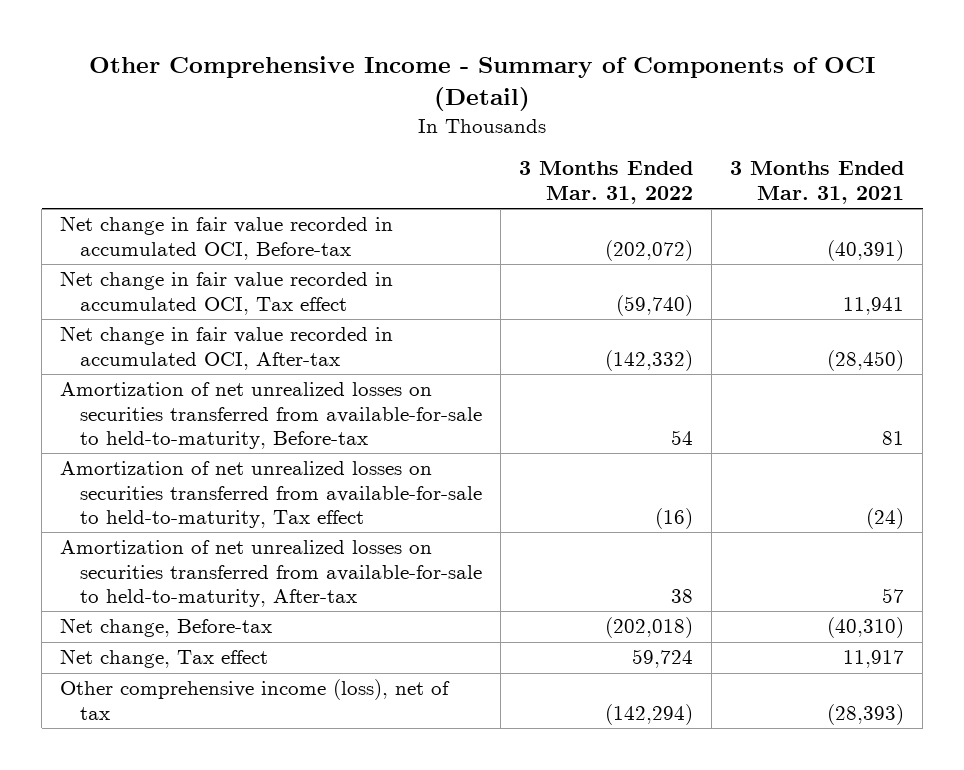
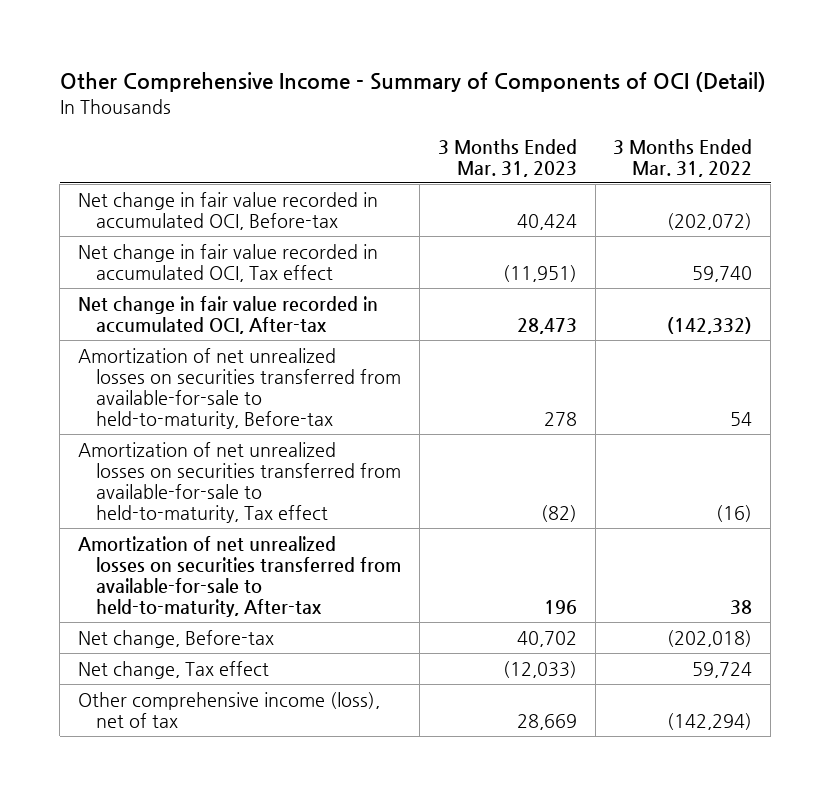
- | 3 Months Ended Mar. 31, 2022 | 3 Months Ended Mar. 31, 2021
+ | 3 Months Ended Mar. 31, 2023 | 3 Months Ended Mar. 31, 2022
- Net change in fair value recorded in accumulated OCI, Tax effect | (59,740) | 11,941
+ Net change in fair value recorded in accumulated OCI, Tax effect | (11,951) | 59,740

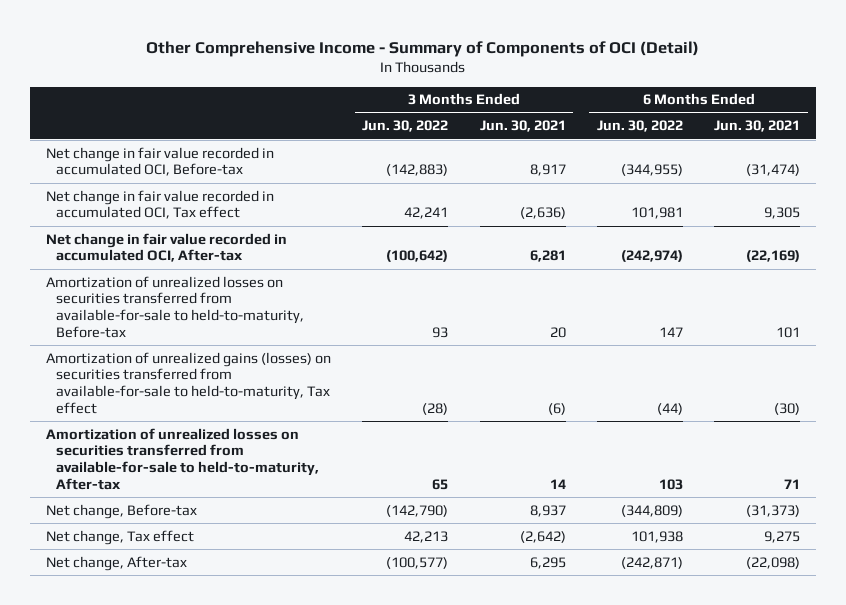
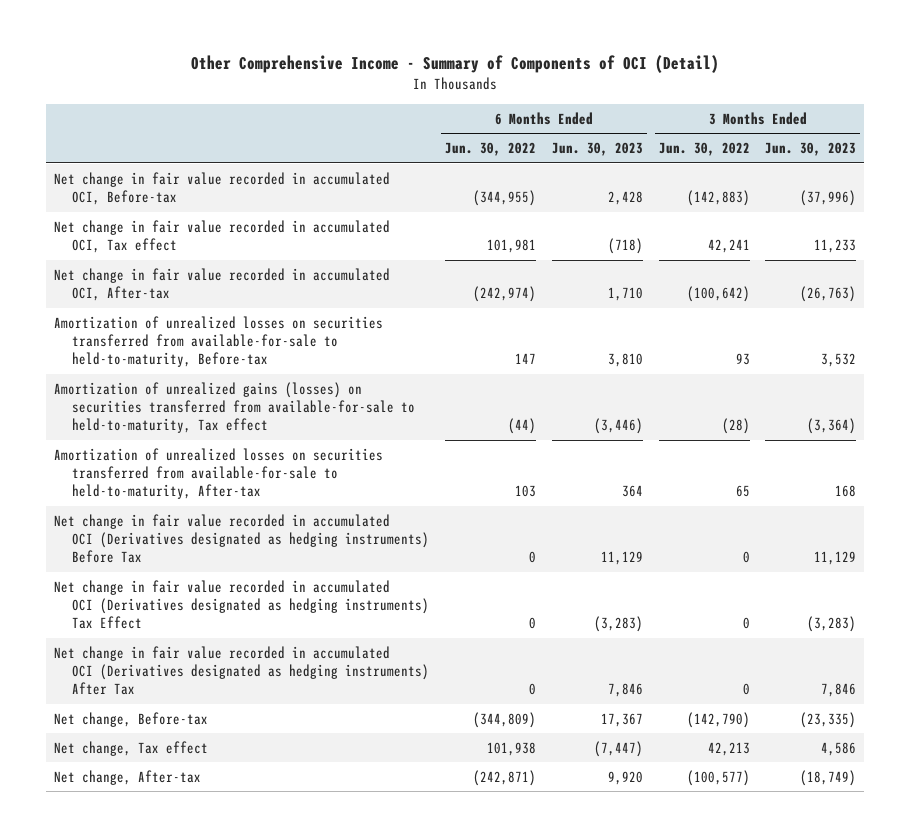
- | 3 Months Ended Jun. 30, 2022 | 3 Months Ended Jun. 30, 2021 | 6 Months Ended Jun. 30, 2022 | 6 Months Ended Jun. 30, 2021
+ | 6 Months Ended Jun. 30, 2022 | 6 Months Ended Jun. 30, 2023 | 3 Months Ended Jun. 30, 2022 | 3 Months Ended Jun. 30, 2023
+ Net change in fair value recorded in accumulated OCI (Derivatives designated as hedging instruments) Before Tax | 0 | 11,129 | 0 | 11,129
+ Net change in fair value recorded in accumulated OCI (Derivatives designated as hedging instruments) Tax Effect | 0 | (3,283) | 0 | (3,283)
+ Net change in fair value recorded in accumulated OCI (Derivatives designated as hedging instruments) After Tax | 0 | 7,846 | 0 | 7,846

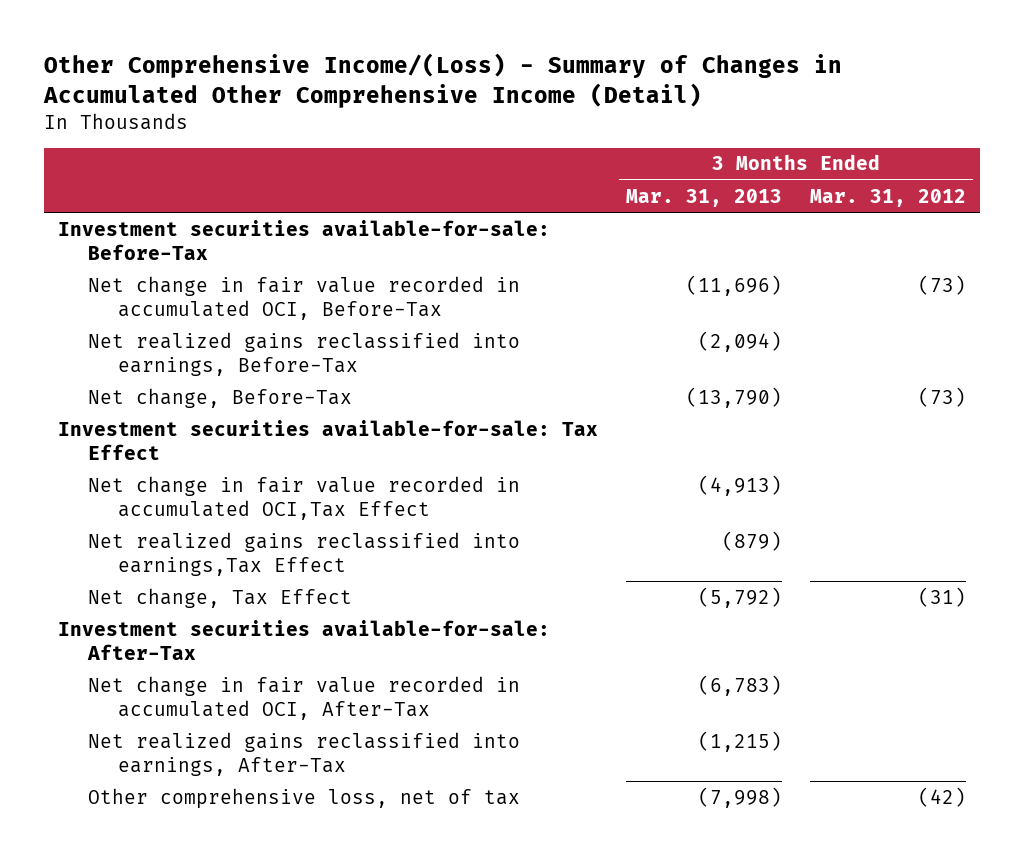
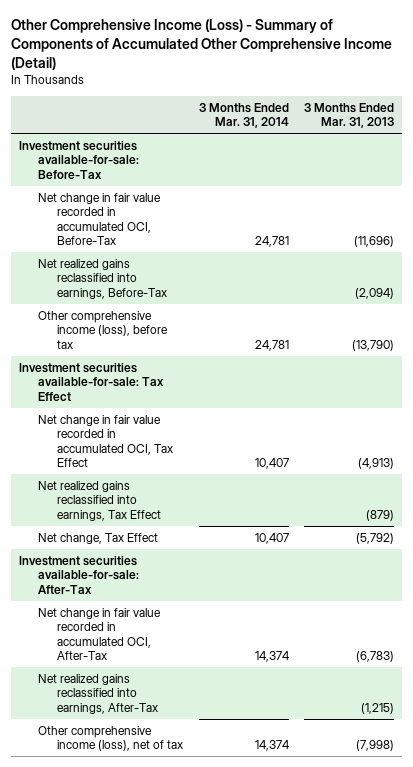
- Other Comprehensive Income/(Loss) - Summary of Changes in Accumulated Other Comprehensive Income (Detail)
+ Other Comprehensive Income (Loss) - Summary of Components of Accumulated Other Comprehensive Income (Detail)
- | 3 Months Ended Mar. 31, 2013 | 3 Months Ended Mar. 31, 2012
+ | 3 Months Ended Mar. 31, 2014 | 3 Months Ended Mar. 31, 2013
- Net change, Before-Tax | (13,790) | (73)
+ Other comprehensive income (loss), before tax | 24,781 | (13,790)
- Net change in fair value recorded in accumulated OCI,Tax Effect | (4,913) |
- Net realized gains reclassified into earnings,Tax Effect | (879) |
+ Net change in fair value recorded in accumulated OCI, Tax Effect | 10,407 | (4,913)
+ Net realized gains reclassified into earnings, Tax Effect | | (879)
- Other comprehensive loss, net of tax | (7,998) | (42)
+ Other comprehensive income (loss), net of tax | 14,374 | (7,998)

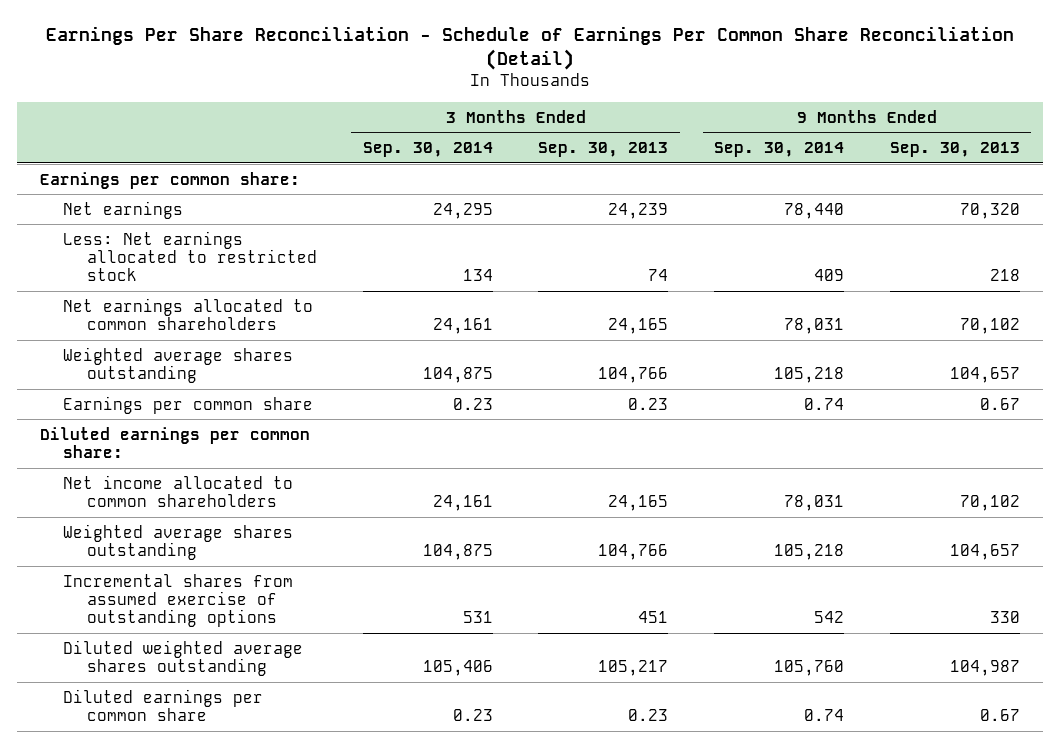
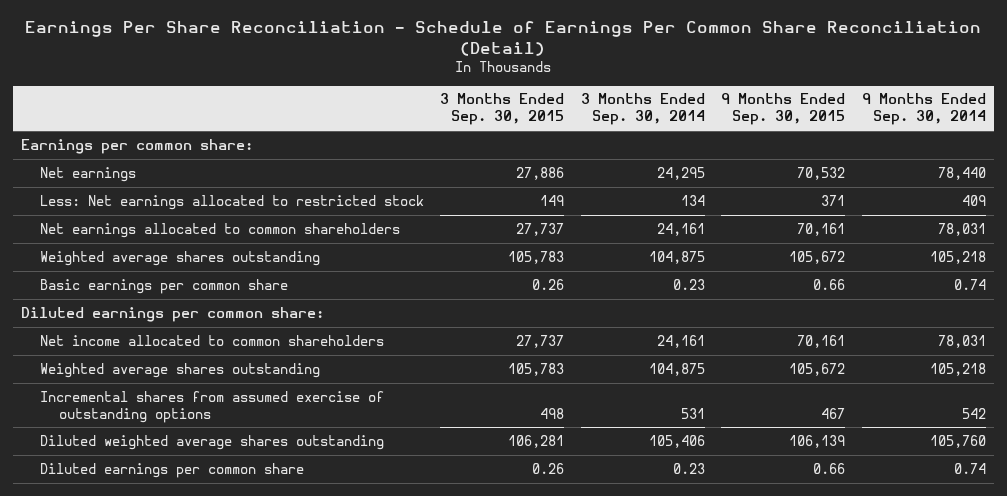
- | 3 Months Ended Sep. 30, 2014 | 3 Months Ended Sep. 30, 2013 | 9 Months Ended Sep. 30, 2014 | 9 Months Ended Sep. 30, 2013
+ | 3 Months Ended Sep. 30, 2015 | 3 Months Ended Sep. 30, 2014 | 9 Months Ended Sep. 30, 2015 | 9 Months Ended Sep. 30, 2014
- Earnings per common share | 0.23 | 0.23 | 0.74 | 0.67
+ Basic earnings per common share | 0.26 | 0.23 | 0.66 | 0.74

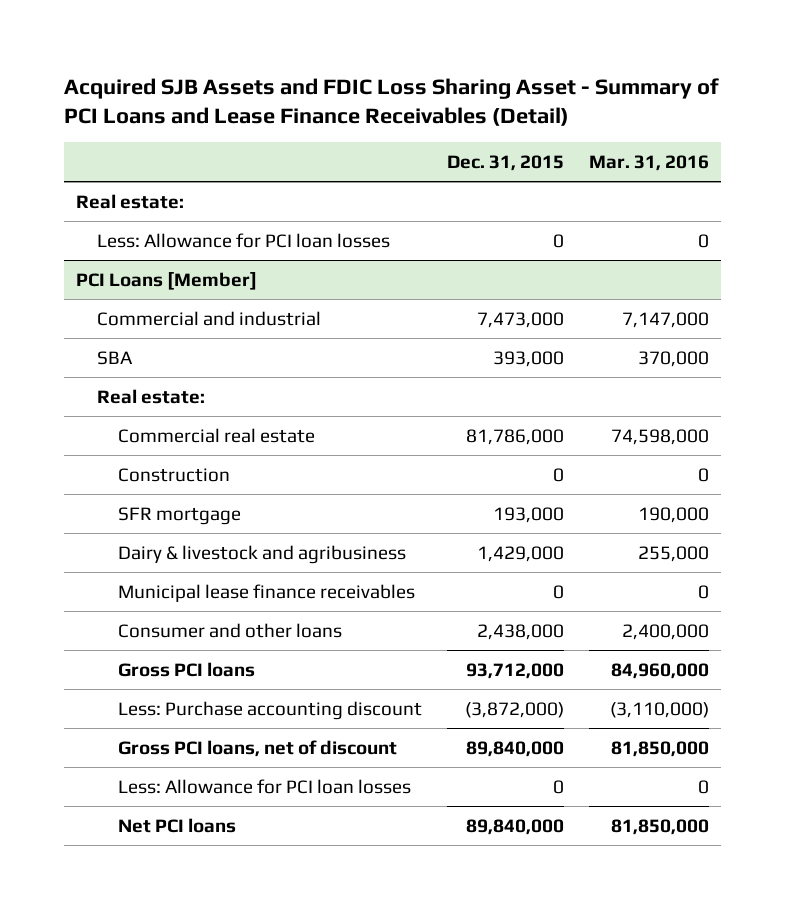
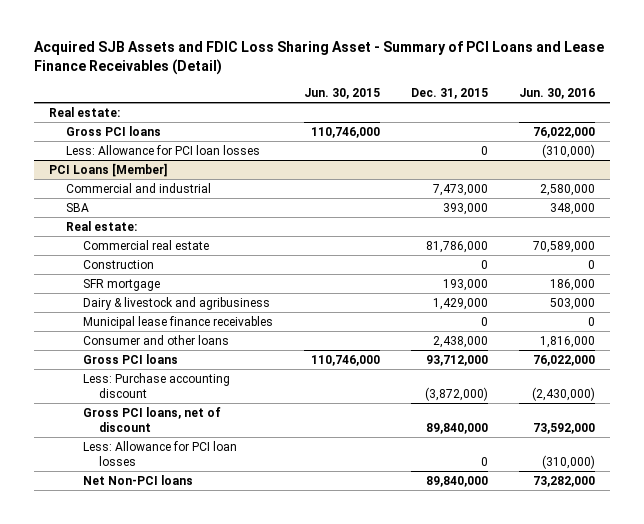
- | Dec. 31, 2015 | Mar. 31, 2016
+ | Jun. 30, 2015 | Dec. 31, 2015 | Jun. 30, 2016
+ Gross PCI loans | 110,746,000 | | 76,022,000
@ PCI Loans [Member]
- Net PCI loans | 89,840,000 | 81,850,000
+ Net Non-PCI loans | | 89,840,000 | 73,282,000

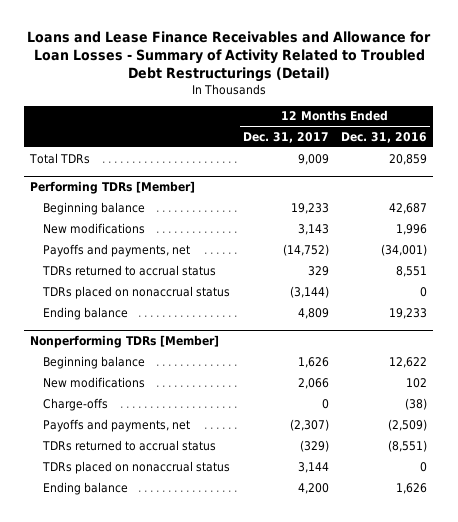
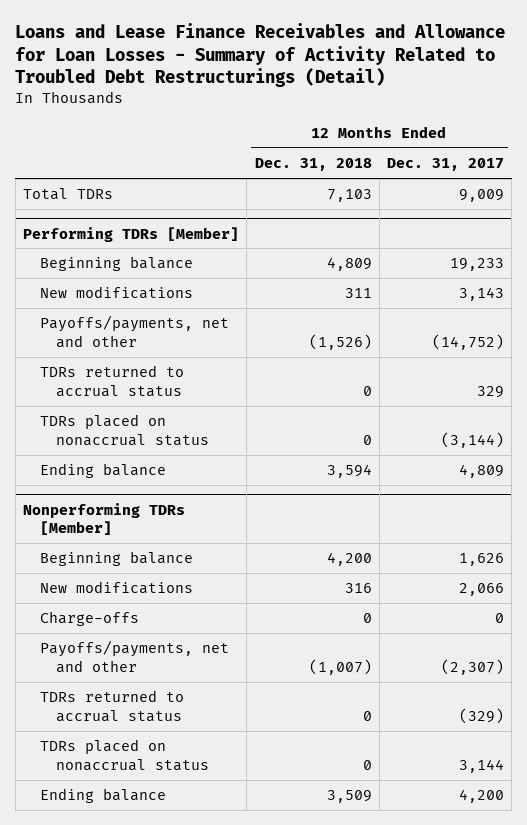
- | 12 Months Ended Dec. 31, 2017 | 12 Months Ended Dec. 31, 2016
+ | 12 Months Ended Dec. 31, 2018 | 12 Months Ended Dec. 31, 2017
@ Performing TDRs [Member]
- Payoffs and payments, net | (14,752) | (34,001)
+ Payoffs/payments, net and other | (1,526) | (14,752)
@ Nonperforming TDRs [Member]
- Payoffs and payments, net | (2,307) | (2,509)
+ Payoffs/payments, net and other | (1,007) | (2,307)

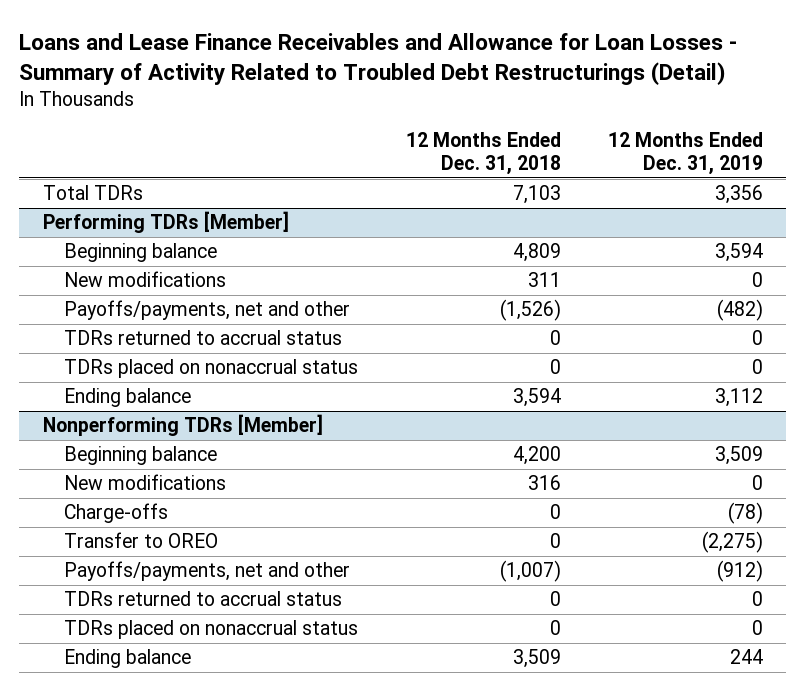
- | 12 Months Ended Dec. 31, 2018 | 12 Months Ended Dec. 31, 2017
+ | 12 Months Ended Dec. 31, 2018 | 12 Months Ended Dec. 31, 2019
@ Nonperforming TDRs [Member]
+ Transfer to OREO | 0 | (2,275)

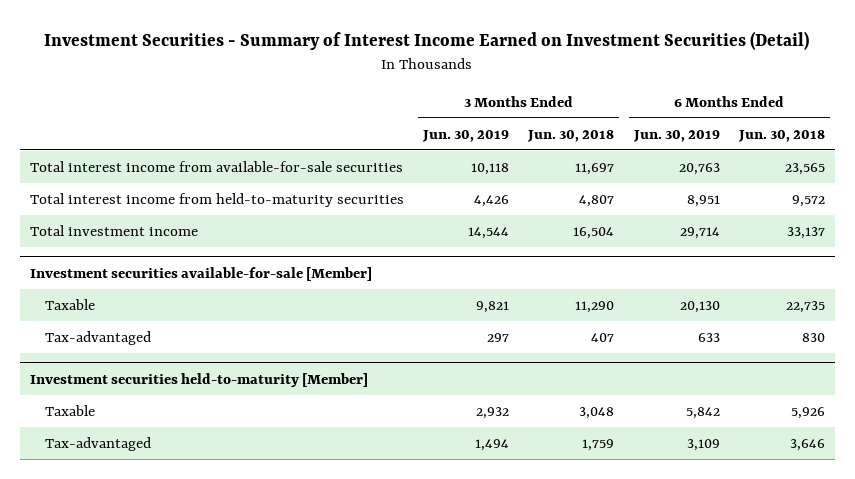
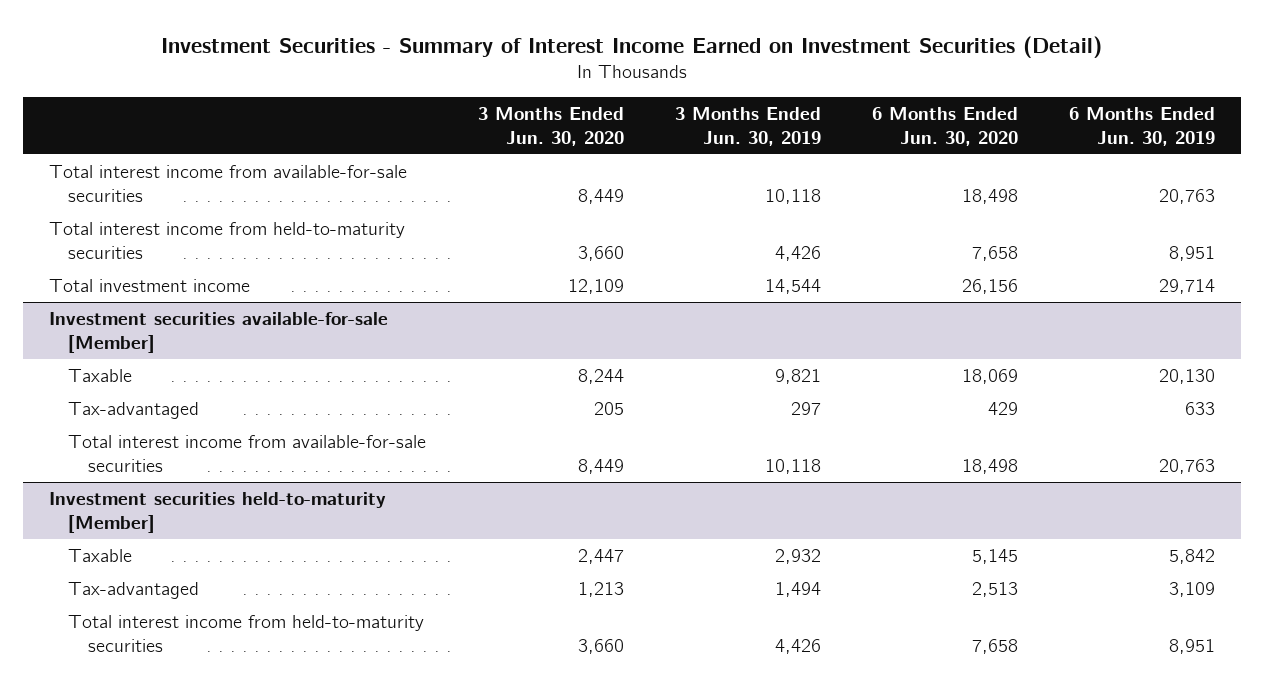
- | 3 Months Ended Jun. 30, 2019 | 3 Months Ended Jun. 30, 2018 | 6 Months Ended Jun. 30, 2019 | 6 Months Ended Jun. 30, 2018
+ | 3 Months Ended Jun. 30, 2020 | 3 Months Ended Jun. 30, 2019 | 6 Months Ended Jun. 30, 2020 | 6 Months Ended Jun. 30, 2019
@ Investment securities available-for-sale [Member]
+ Total interest income from available-for-sale securities | 8,449 | 10,118 | 18,498 | 20,763
@ Investment securities held-to-maturity [Member]
+ Total interest income from held-to-maturity securities | 3,660 | 4,426 | 7,658 | 8,951

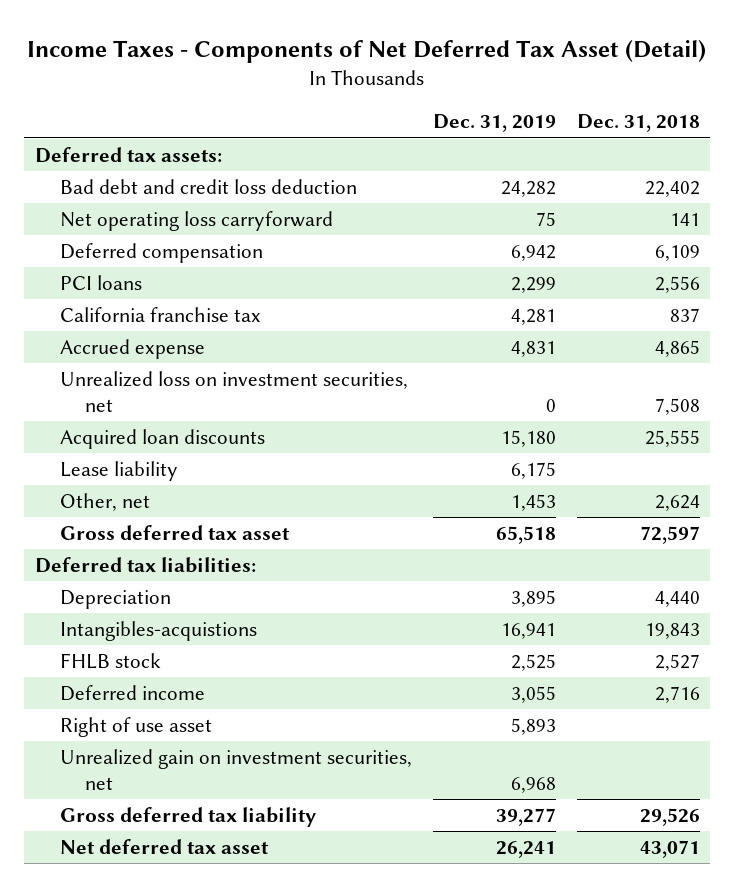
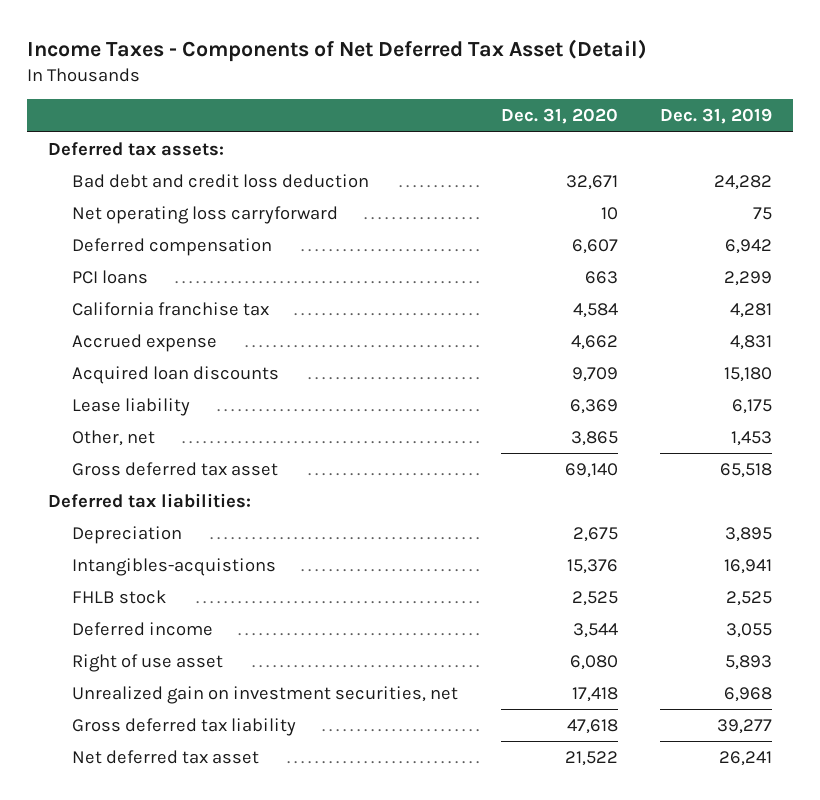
- | Dec. 31, 2019 | Dec. 31, 2018
+ | Dec. 31, 2020 | Dec. 31, 2019
- Unrealized loss on investment securities, net | 0 | 7,508

